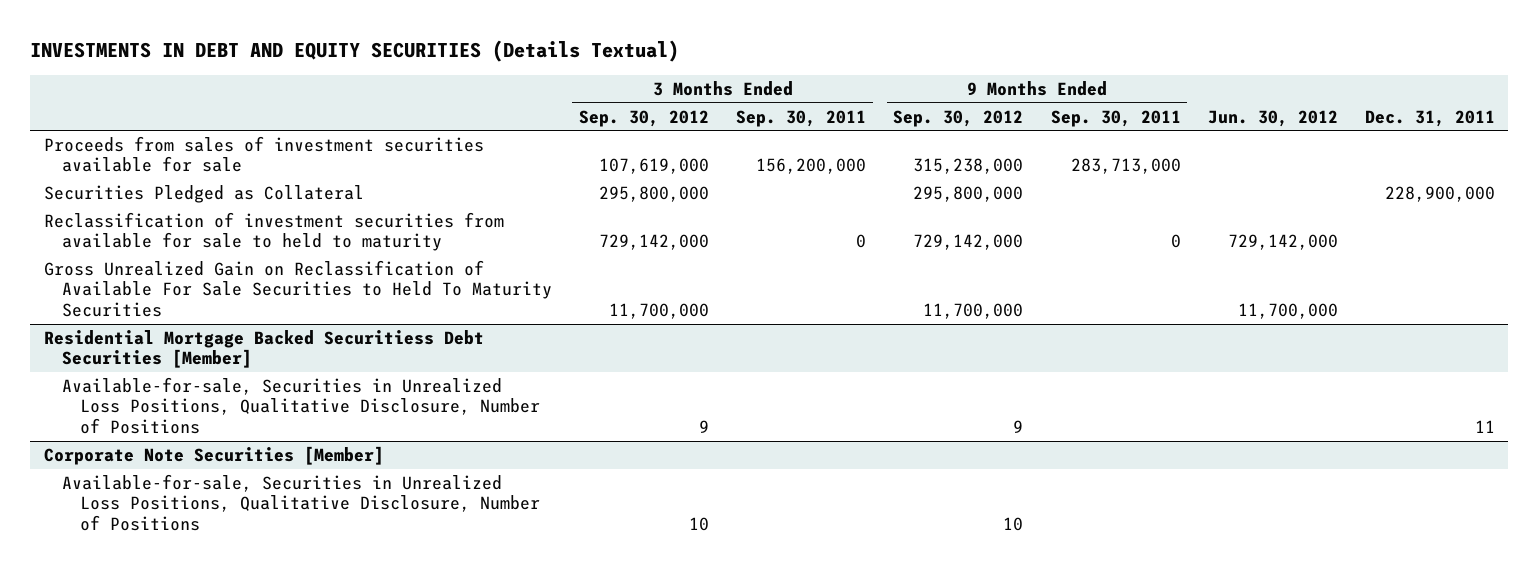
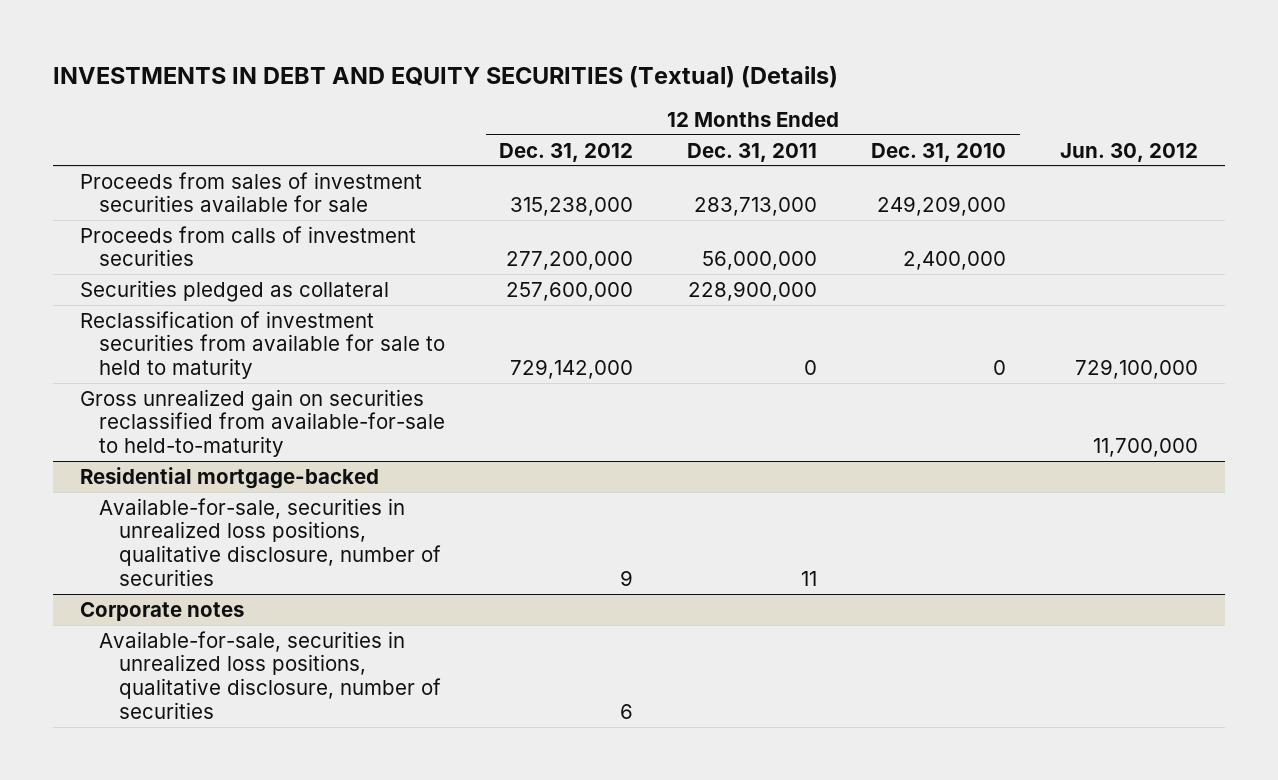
- INVESTMENTS IN DEBT AND EQUITY SECURITIES (Details Textual)
+ INVESTMENTS IN DEBT AND EQUITY SECURITIES (Textual) (Details)
- | 3 Months Ended Sep. 30, 2012 | 3 Months Ended Sep. 30, 2011 | 9 Months Ended Sep. 30, 2012 | 9 Months Ended Sep. 30, 2011 | Jun. 30, 2012 | Dec. 31, 2011
+ | 12 Months Ended Dec. 31, 2012 | 12 Months Ended Dec. 31, 2011 | 12 Months Ended Dec. 31, 2010 | Jun. 30, 2012
- Securities Pledged as Collateral | 295,800,000 | | 295,800,000 | | | 228,900,000
- Reclassification of investment securities from available for sale to held to maturity | 729,142,000 | 0 | 729,142,000 | 0 | 729,142,000 |
- Gross Unrealized Gain on Reclassification of Available For Sale Securities to Held To Maturity Securities | 11,700,000 | | 11,700,000 | | 11,700,000 |
- Residential Mortgage Backed Securitiess Debt Securities [Member]
- Available-for-sale, Securities in Unrealized Loss Positions, Qualitative Disclosure, Number of Positions | 9 | | 9 | | | 11
- Corporate Note Securities [Member]
- Available-for-sale, Securities in Unrealized Loss Positions, Qualitative Disclosure, Number of Positions | 10 | | 10 | | |
+ Proceeds from calls of investment securities | 277,200,000 | 56,000,000 | 2,400,000 |
+ Securities pledged as collateral | 257,600,000 | 228,900,000 | |
+ Reclassification of investment securities from available for sale to held to maturity | 729,142,000 | 0 | 0 | 729,100,000
+ Gross unrealized gain on securities reclassified from available-for-sale to held-to-maturity | | | | 11,700,000
+ Residential mortgage-backed
+ Available-for-sale, securities in unrealized loss positions, qualitative disclosure, number of securities | 9 | 11 | |
+ Corporate notes
+ Available-for-sale, securities in unrealized loss positions, qualitative disclosure, number of securities | 6 | | |

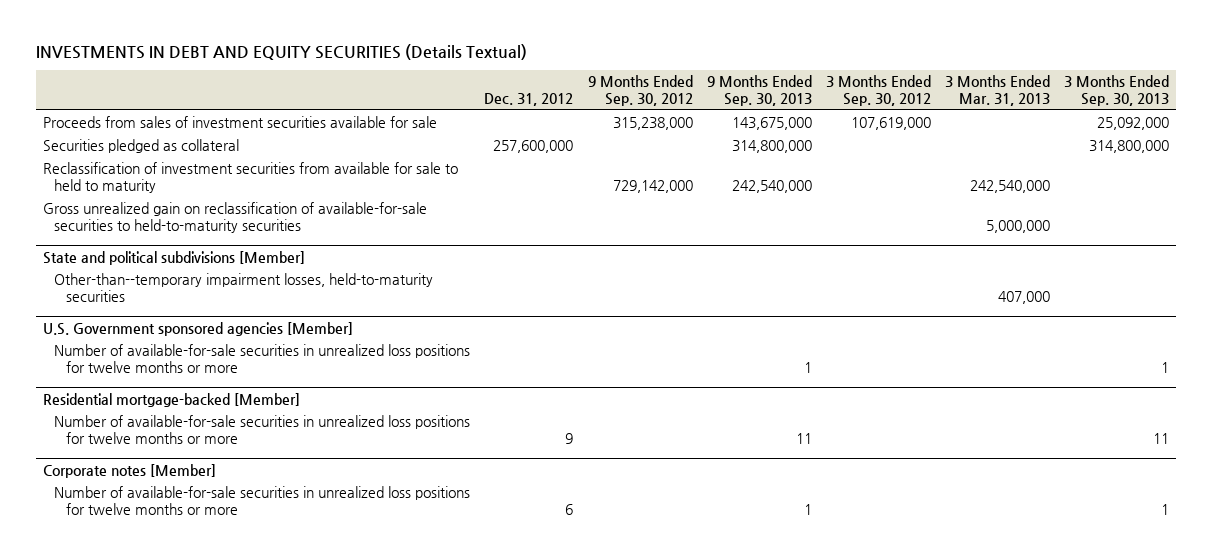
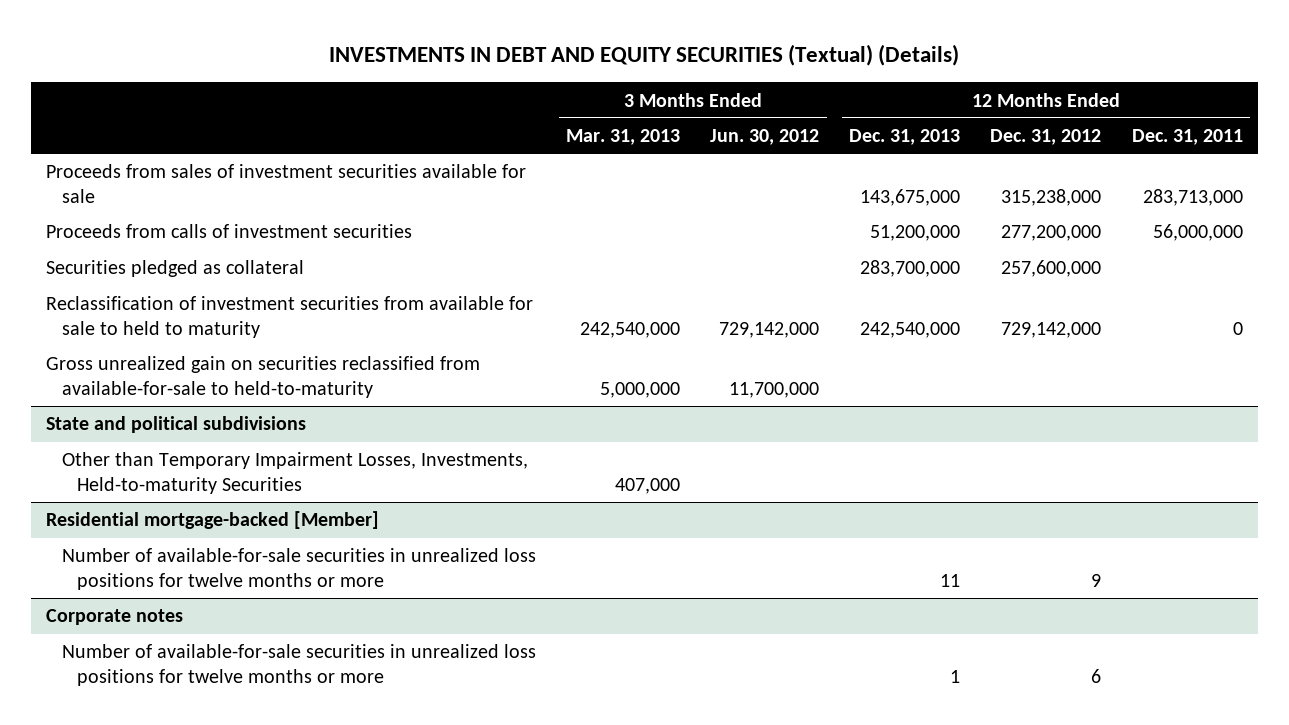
- INVESTMENTS IN DEBT AND EQUITY SECURITIES (Details Textual)
+ INVESTMENTS IN DEBT AND EQUITY SECURITIES (Textual) (Details)
- | Dec. 31, 2012 | 9 Months Ended Sep. 30, 2012 | 9 Months Ended Sep. 30, 2013 | 3 Months Ended Sep. 30, 2012 | 3 Months Ended Mar. 31, 2013 | 3 Months Ended Sep. 30, 2013
+ | 3 Months Ended Mar. 31, 2013 | 3 Months Ended Jun. 30, 2012 | 12 Months Ended Dec. 31, 2013 | 12 Months Ended Dec. 31, 2012 | 12 Months Ended Dec. 31, 2011
+ Proceeds from calls of investment securities | | | 51,200,000 | 277,200,000 | 56,000,000
- Gross unrealized gain on reclassification of available-for-sale securities to held-to-maturity securities | | | | | 5,000,000 |
- State and political subdivisions [Member]
- Other-than--temporary impairment losses, held-to-maturity securities | | | | | 407,000 |
- U.S. Government sponsored agencies [Member]
- Number of available-for-sale securities in unrealized loss positions for twelve months or more | | | 1 | | | 1
+ Gross unrealized gain on securities reclassified from available-for-sale to held-to-maturity | 5,000,000 | 11,700,000 | | |
+ State and political subdivisions
+ Other than Temporary Impairment Losses, Investments, Held-to-maturity Securities | 407,000 | | | |
- Corporate notes [Member]
+ Corporate notes

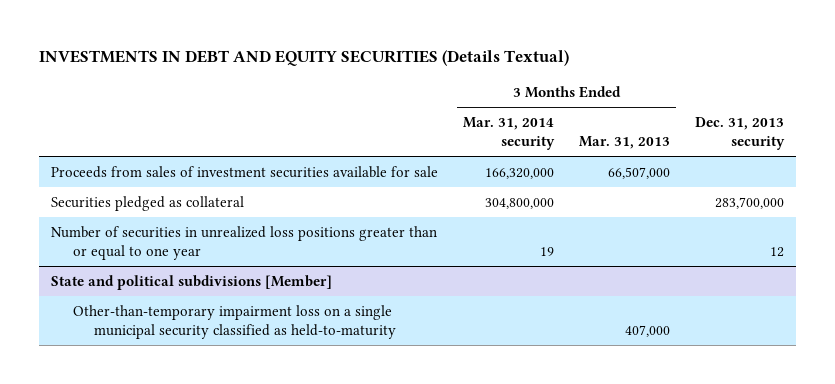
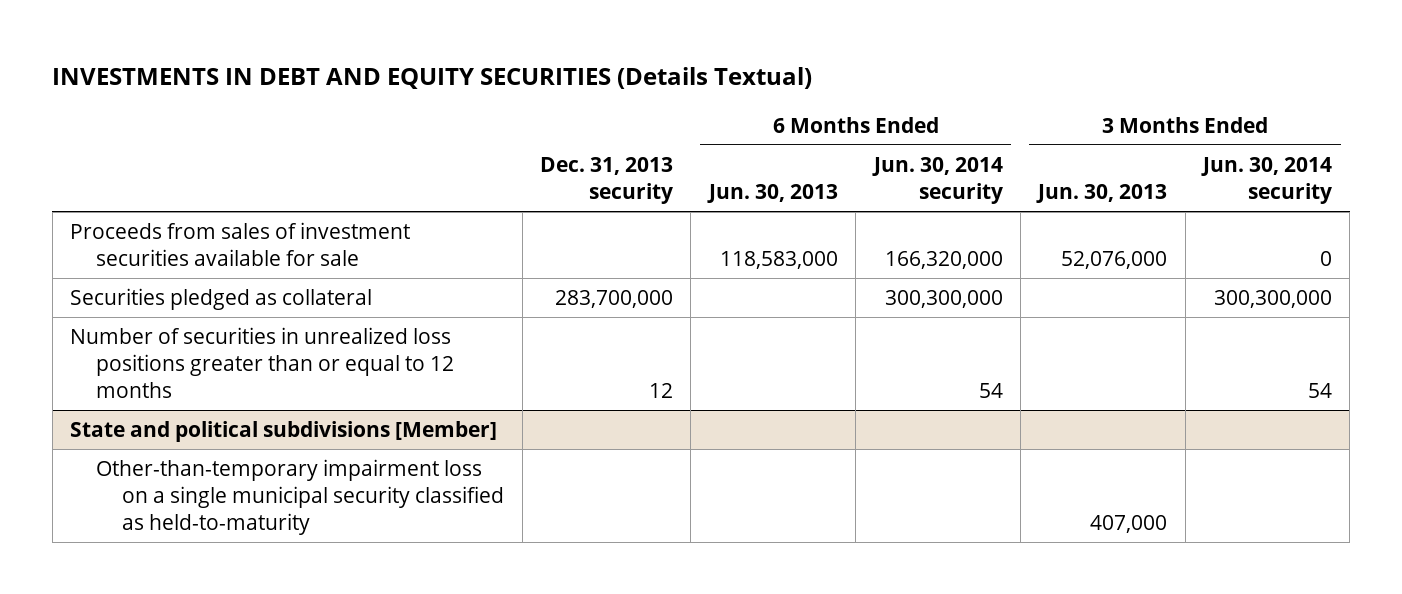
- | 3 Months Ended Mar. 31, 2014 security | 3 Months Ended Mar. 31, 2013 | Dec. 31, 2013 security
+ | Dec. 31, 2013 security | 6 Months Ended Jun. 30, 2013 | 6 Months Ended Jun. 30, 2014 security | 3 Months Ended Jun. 30, 2013 | 3 Months Ended Jun. 30, 2014 security
- Number of securities in unrealized loss positions greater than or equal to one year | 19 | | 12
+ Number of securities in unrealized loss positions greater than or equal to 12 months | 12 | | 54 | | 54

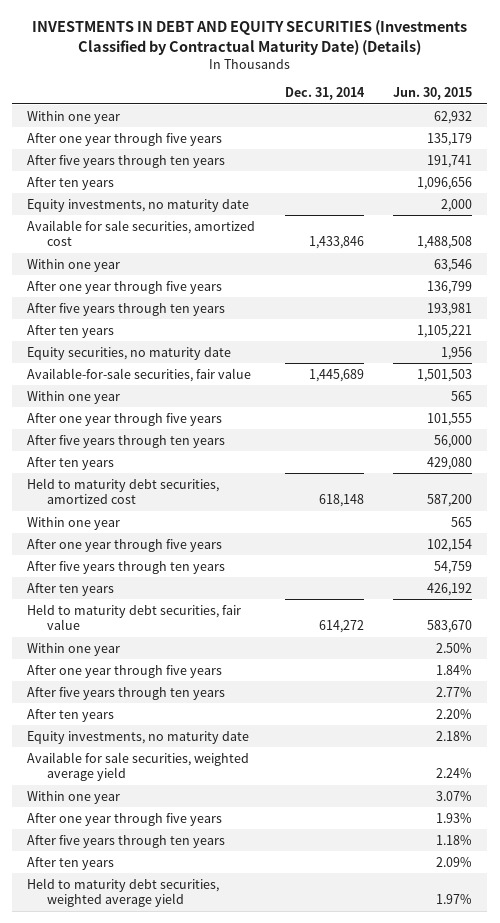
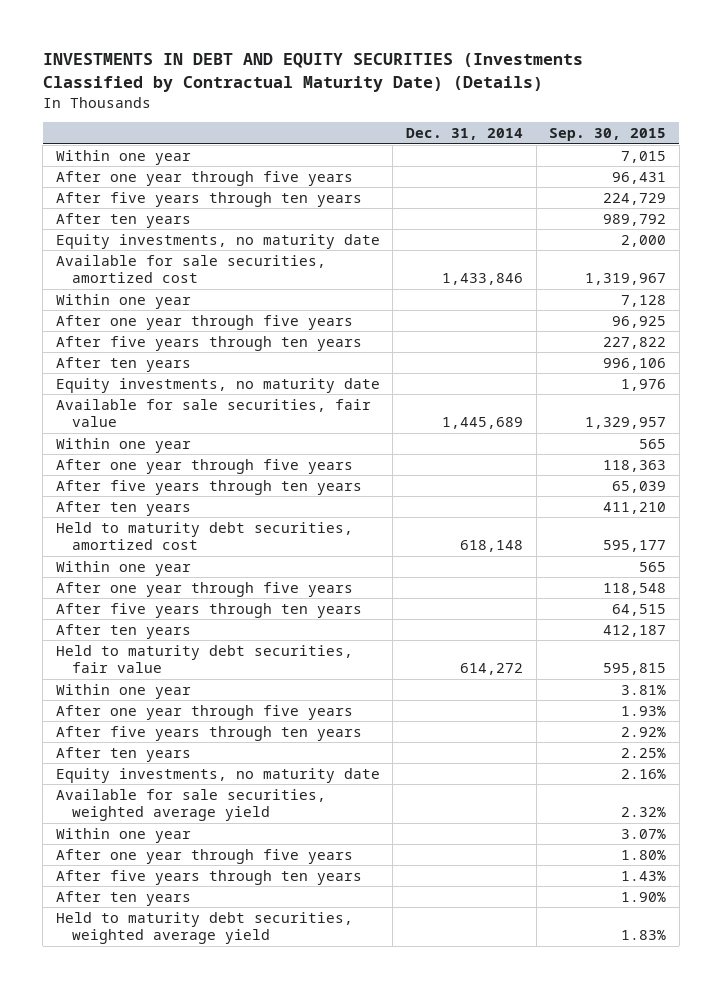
- | Dec. 31, 2014 | Jun. 30, 2015
+ | Dec. 31, 2014 | Sep. 30, 2015
- Equity securities, no maturity date | | 1,956
- Available-for-sale securities, fair value | 1,445,689 | 1,501,503
+ Equity investments, no maturity date | | 1,976
+ Available for sale securities, fair value | 1,445,689 | 1,329,957

